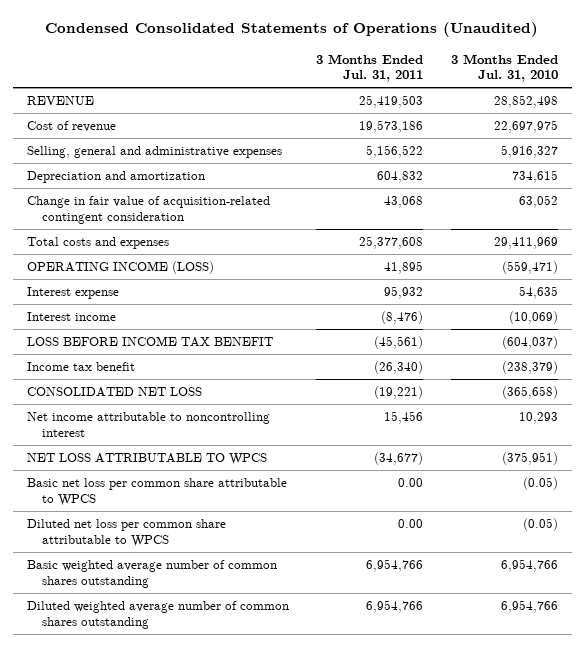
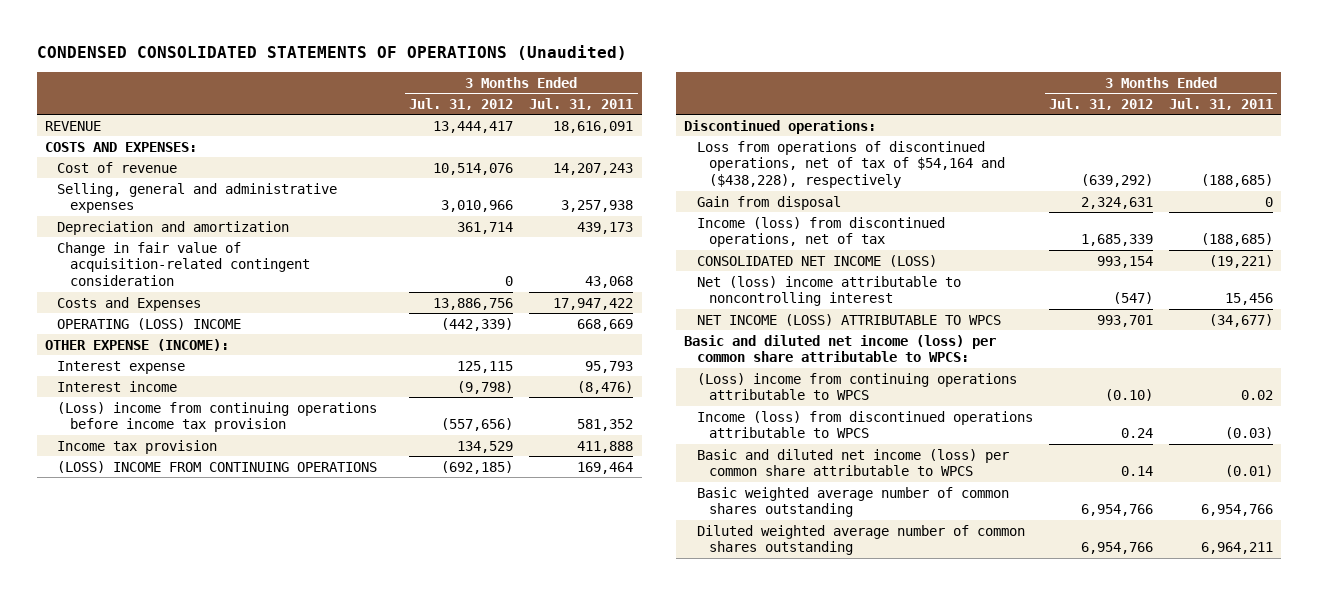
- Condensed Consolidated Statements of Operations (Unaudited)
+ CONDENSED CONSOLIDATED STATEMENTS OF OPERATIONS (Unaudited)
- | 3 Months Ended Jul. 31, 2011 | 3 Months Ended Jul. 31, 2010
+ | 3 Months Ended Jul. 31, 2012 | 3 Months Ended Jul. 31, 2011
- REVENUE | 25,419,503 | 28,852,498
- Cost of revenue | 19,573,186 | 22,697,975
- Selling, general and administrative expenses | 5,156,522 | 5,916,327
- Depreciation and amortization | 604,832 | 734,615
+ REVENUE | 13,444,417 | 18,616,091
+ COSTS AND EXPENSES:
+ Cost of revenue | 10,514,076 | 14,207,243
+ Selling, general and administrative expenses | 3,010,966 | 3,257,938
+ Depreciation and amortization | 361,714 | 439,173
- Total costs and expenses | 25,377,608 | 29,411,969
- OPERATING INCOME (LOSS) | 41,895 | (559,471)
- Interest expense | 95,932 | 54,635
+ Costs and Expenses | 13,886,756 | 17,947,422
+ OPERATING (LOSS) INCOME | (442,339) | 668,669
+ OTHER EXPENSE (INCOME):
+ Interest expense | 125,115 | 95,793
- LOSS BEFORE INCOME TAX BENEFIT | (45,561) | (604,037)
- Income tax benefit | (26,340) | (238,379)
- CONSOLIDATED NET LOSS | (19,221) | (365,658)
- Net income attributable to noncontrolling interest | 15,456 | 10,293
- NET LOSS ATTRIBUTABLE TO WPCS | (34,677) | (375,951)
- Basic net loss per common share attributable to WPCS | 0.00 | (0.05)
- Diluted net loss per common share attributable to WPCS | 0.00 | (0.05)
+ (Loss) income from continuing operations before income tax provision | (557,656) | 581,352
+ Income tax provision | 134,529 | 411,888
+ (LOSS) INCOME FROM CONTINUING OPERATIONS | (692,185) | 169,464
+ Discontinued operations:
+ Loss from operations of discontinued operations, net of tax of $54,164 and ($438,228), respectively | (639,292) | (188,685)
+ Gain from disposal | 2,324,631 | 0
+ Income (loss) from discontinued operations, net of tax | 1,685,339 | (188,685)
+ CONSOLIDATED NET INCOME (LOSS) | 993,154 | (19,221)
+ Net (loss) income attributable to noncontrolling interest | (547) | 15,456
+ NET INCOME (LOSS) ATTRIBUTABLE TO WPCS | 993,701 | (34,677)
+ Basic and diluted net income (loss) per common share attributable to WPCS:
+ (Loss) income from continuing operations attributable to WPCS | (0.10) | 0.02
+ Income (loss) from discontinued operations attributable to WPCS | 0.24 | (0.03)
+ Basic and diluted net income (loss) per common share attributable to WPCS | 0.14 | (0.01)
- Diluted weighted average number of common shares outstanding | 6,954,766 | 6,954,766
+ Diluted weighted average number of common shares outstanding | 6,954,766 | 6,964,211

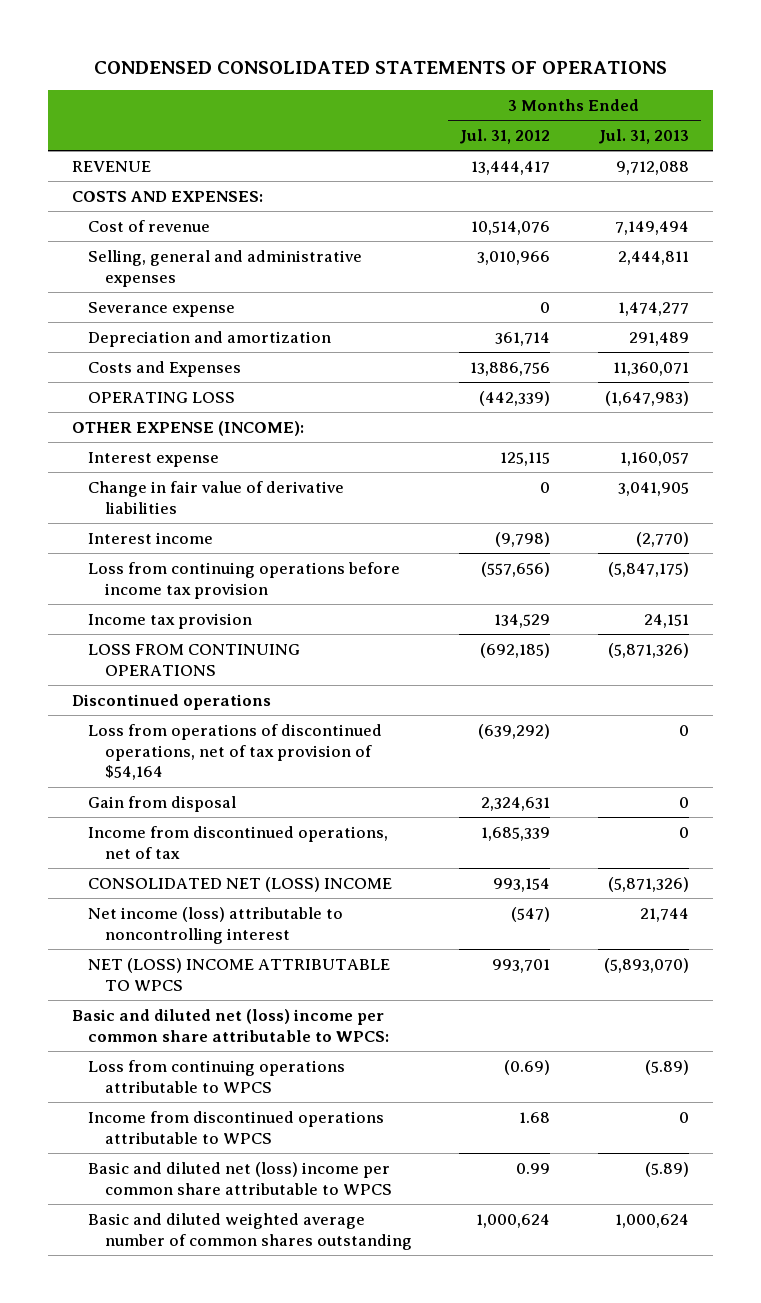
- CONDENSED CONSOLIDATED STATEMENTS OF OPERATIONS (Unaudited)
+ CONDENSED CONSOLIDATED STATEMENTS OF OPERATIONS
- | 3 Months Ended Jul. 31, 2012 | 3 Months Ended Jul. 31, 2011
+ | 3 Months Ended Jul. 31, 2012 | 3 Months Ended Jul. 31, 2013
+ Severance expense | 0 | 1,474,277
- Change in fair value of acquisition-related contingent consideration | 0 | 43,068
- OPERATING (LOSS) INCOME | (442,339) | 668,669
+ OPERATING LOSS | (442,339) | (1,647,983)
+ Change in fair value of derivative liabilities | 0 | 3,041,905
- (Loss) income from continuing operations before income tax provision | (557,656) | 581,352
+ Loss from continuing operations before income tax provision | (557,656) | (5,847,175)
- (LOSS) INCOME FROM CONTINUING OPERATIONS | (692,185) | 169,464
- Discontinued operations:
- Loss from operations of discontinued operations, net of tax of $54,164 and ($438,228), respectively | (639,292) | (188,685)
+ LOSS FROM CONTINUING OPERATIONS | (692,185) | (5,871,326)
+ Discontinued operations
+ Loss from operations of discontinued operations, net of tax provision of $54,164 | (639,292) | 0
- Income (loss) from discontinued operations, net of tax | 1,685,339 | (188,685)
- CONSOLIDATED NET INCOME (LOSS) | 993,154 | (19,221)
- Net (loss) income attributable to noncontrolling interest | (547) | 15,456
- NET INCOME (LOSS) ATTRIBUTABLE TO WPCS | 993,701 | (34,677)
- Basic and diluted net income (loss) per common share attributable to WPCS:
- (Loss) income from continuing operations attributable to WPCS | (0.10) | 0.02
- Income (loss) from discontinued operations attributable to WPCS | 0.24 | (0.03)
- Basic and diluted net income (loss) per common share attributable to WPCS | 0.14 | (0.01)
- Basic weighted average number of common shares outstanding | 6,954,766 | 6,954,766
- Diluted weighted average number of common shares outstanding | 6,954,766 | 6,964,211
+ Income from discontinued operations, net of tax | 1,685,339 | 0
+ CONSOLIDATED NET (LOSS) INCOME | 993,154 | (5,871,326)
+ Net income (loss) attributable to noncontrolling interest | (547) | 21,744
+ NET (LOSS) INCOME ATTRIBUTABLE TO WPCS | 993,701 | (5,893,070)
+ Basic and diluted net (loss) income per common share attributable to WPCS:
+ Loss from continuing operations attributable to WPCS | (0.69) | (5.89)
+ Income from discontinued operations attributable to WPCS | 1.68 | 0
+ Basic and diluted net (loss) income per common share attributable to WPCS | 0.99 | (5.89)
+ Basic and diluted weighted average number of common shares outstanding | 1,000,624 | 1,000,624

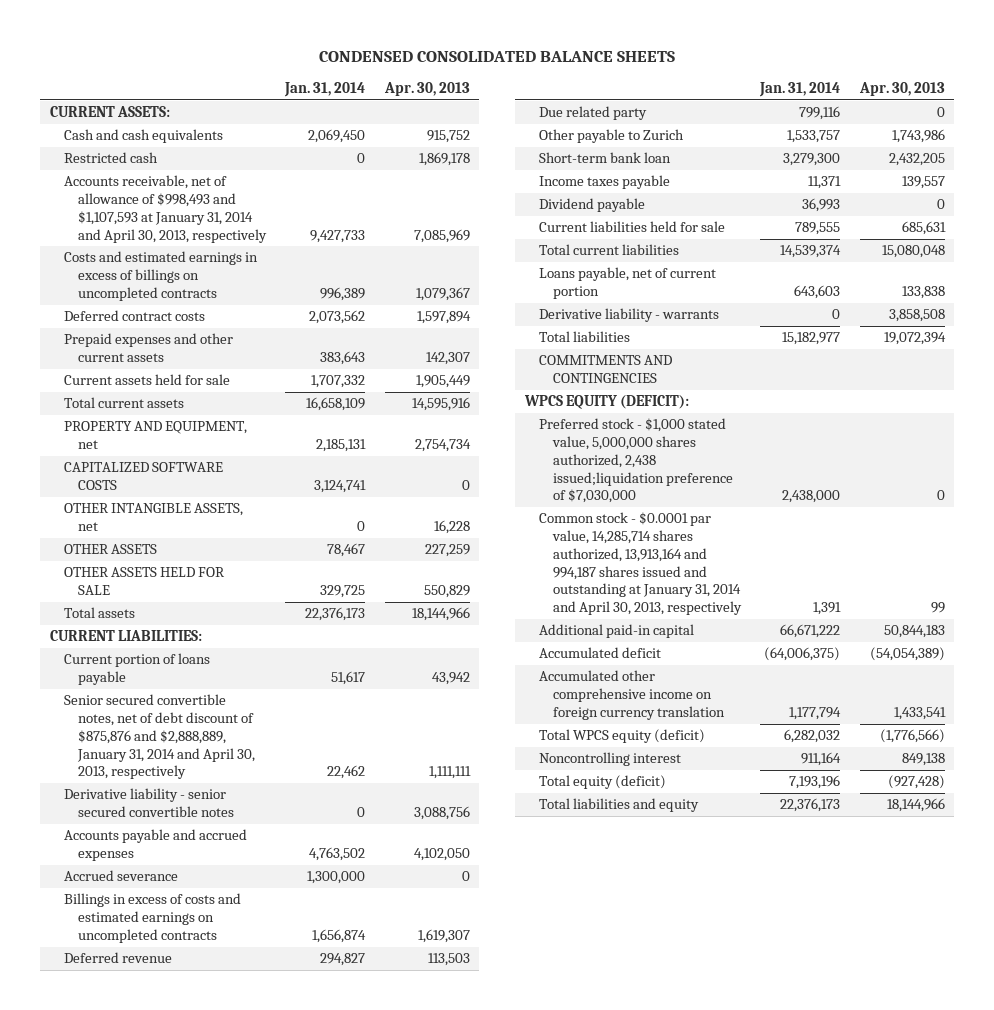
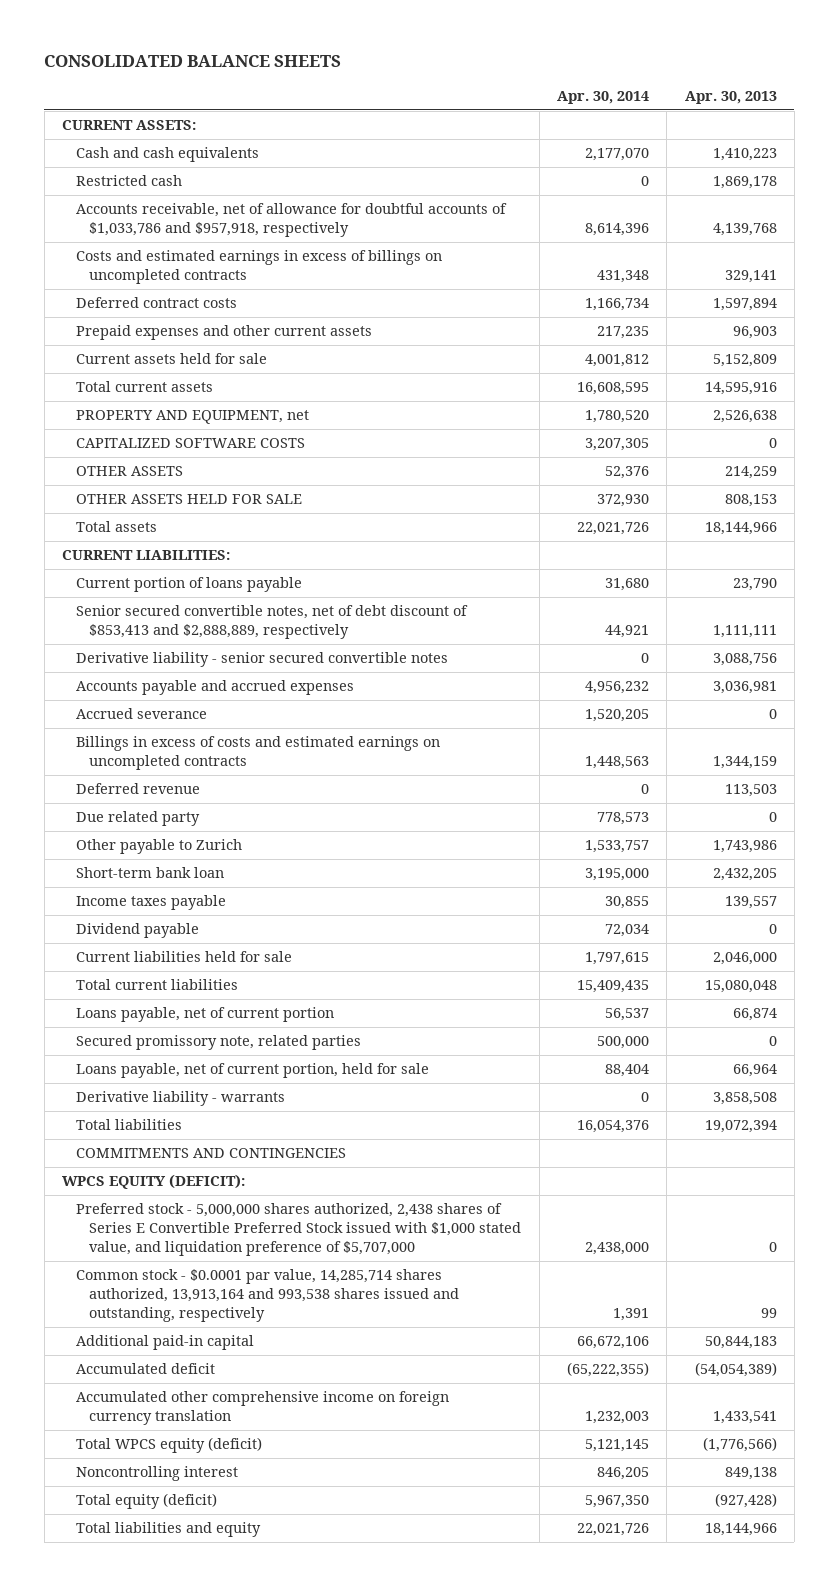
- CONDENSED CONSOLIDATED BALANCE SHEETS
+ CONSOLIDATED BALANCE SHEETS
- | Jan. 31, 2014 | Apr. 30, 2013
+ | Apr. 30, 2014 | Apr. 30, 2013
- Cash and cash equivalents | 2,069,450 | 915,752
+ Cash and cash equivalents | 2,177,070 | 1,410,223
- Accounts receivable, net of allowance of $998,493 and $1,107,593 at January 31, 2014 and April 30, 2013, respectively | 9,427,733 | 7,085,969
- Costs and estimated earnings in excess of billings on uncompleted contracts | 996,389 | 1,079,367
+ Accounts receivable, net of allowance for doubtful accounts of $1,033,786 and $957,918, respectively | 8,614,396 | 4,139,768
+ Costs and estimated earnings in excess of billings on uncompleted contracts | 431,348 | 329,141
- Prepaid expenses and other current assets | 383,643 | 142,307
- Current assets held for sale | 1,707,332 | 1,905,449
+ Prepaid expenses and other current assets | 217,235 | 96,903
+ Current assets held for sale | 4,001,812 | 5,152,809
- PROPERTY AND EQUIPMENT, net | 2,185,131 | 2,754,734
+ PROPERTY AND EQUIPMENT, net | 1,780,520 | 2,526,638
- OTHER INTANGIBLE ASSETS, net | 0 | 16,228
- OTHER ASSETS | 78,467 | 227,259
- OTHER ASSETS HELD FOR SALE | 329,725 | 550,829
+ OTHER ASSETS | 52,376 | 214,259
+ OTHER ASSETS HELD FOR SALE | 372,930 | 808,153
- Current portion of loans payable | 51,617 | 43,942
- Senior secured convertible notes, net of debt discount of $875,876 and $2,888,889, January 31, 2014 and April 30, 2013, respectively | 22,462 | 1,111,111
+ Current portion of loans payable | 31,680 | 23,790
+ Senior secured convertible notes, net of debt discount of $853,413 and $2,888,889, respectively | 44,921 | 1,111,111
- Accounts payable and accrued expenses | 4,763,502 | 4,102,050
+ Accounts payable and accrued expenses | 4,956,232 | 3,036,981
- Billings in excess of costs and estimated earnings on uncompleted contracts | 1,656,874 | 1,619,307
+ Billings in excess of costs and estimated earnings on uncompleted contracts | 1,448,563 | 1,344,159
- Current liabilities held for sale | 789,555 | 685,631
+ Current liabilities held for sale | 1,797,615 | 2,046,000
- Loans payable, net of current portion | 643,603 | 133,838
+ Loans payable, net of current portion | 56,537 | 66,874
+ Secured promissory note, related parties | 500,000 | 0
+ Loans payable, net of current portion, held for sale | 88,404 | 66,964
- Preferred stock - $1,000 stated value, 5,000,000 shares authorized, 2,438 issued;liquidation preference of $7,030,000 | 2,438,000 | 0
- Common stock - $0.0001 par value, 14,285,714 shares authorized, 13,913,164 and 994,187 shares issued and outstanding at January 31, 2014 and April 30, 2013, respectively | 1,391 | 99
+ Preferred stock - 5,000,000 shares authorized, 2,438 shares of Series E Convertible Preferred Stock issued with $1,000 stated value, and liquidation preference of $5,707,000 | 2,438,000 | 0
+ Common stock - $0.0001 par value, 14,285,714 shares authorized, 13,913,164 and 993,538 shares issued and outstanding, respectively | 1,391 | 99

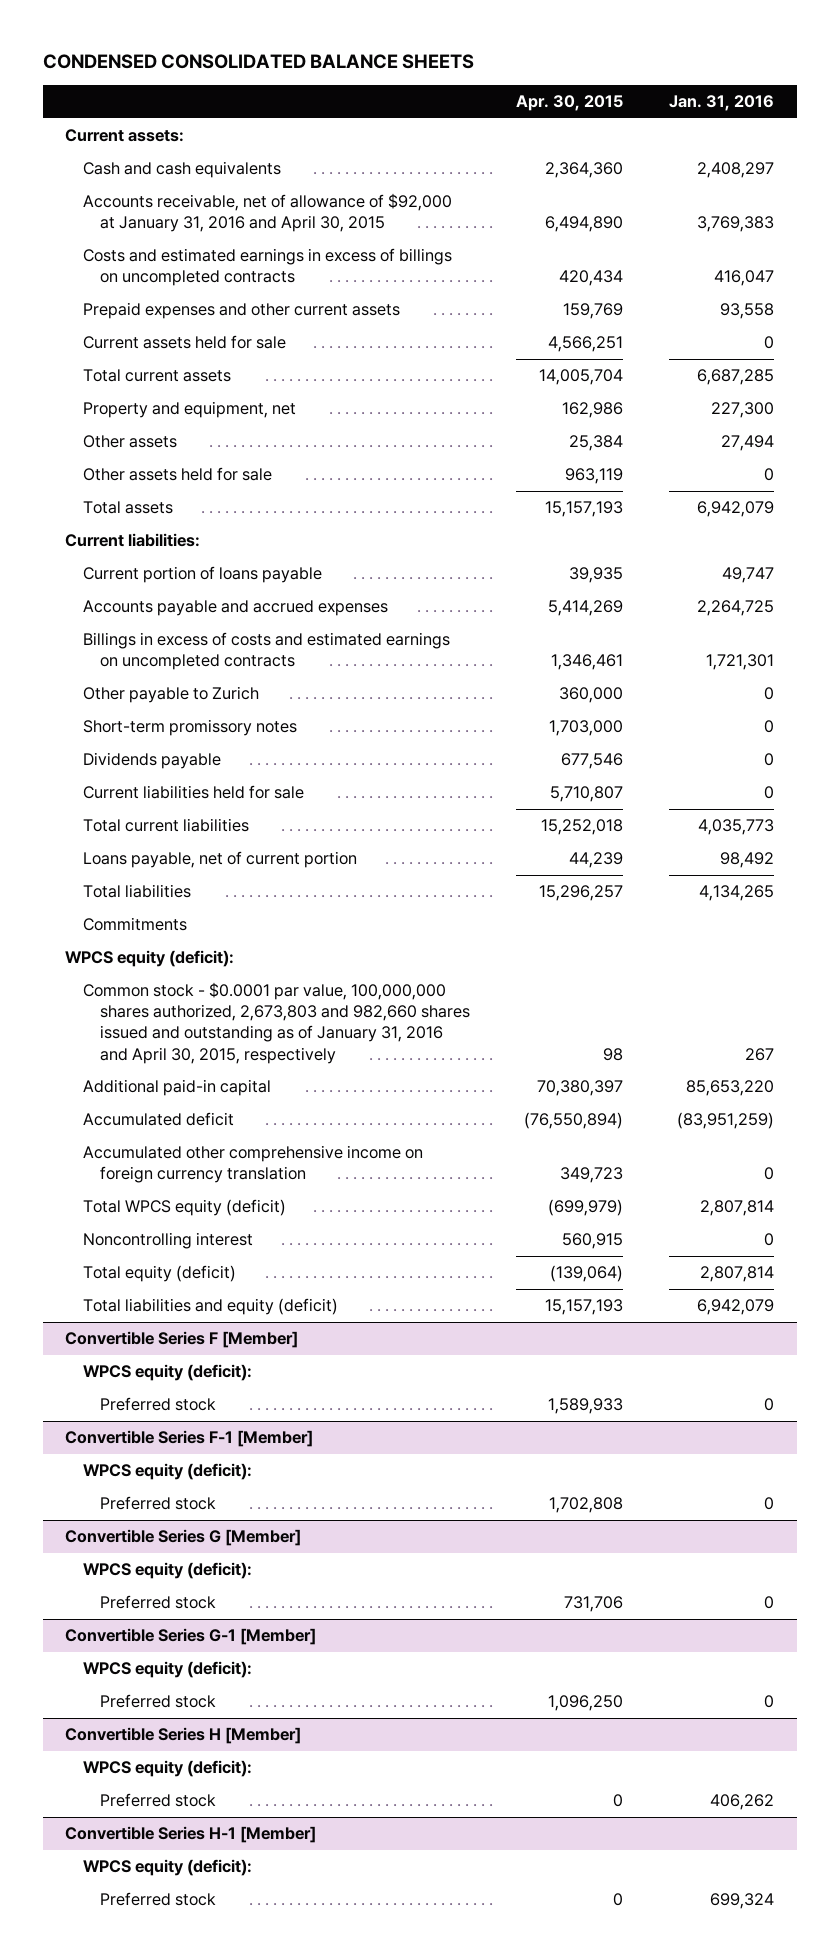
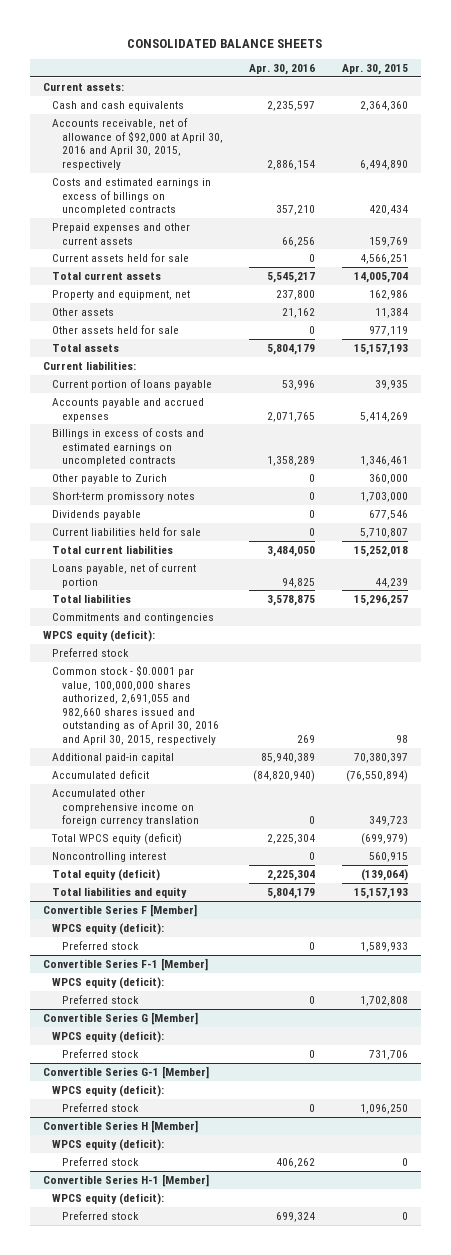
- CONDENSED CONSOLIDATED BALANCE SHEETS
+ CONSOLIDATED BALANCE SHEETS
- | Apr. 30, 2015 | Jan. 31, 2016
+ | Apr. 30, 2016 | Apr. 30, 2015
- Accounts receivable, net of allowance of $92,000 at January 31, 2016 and April 30, 2015 | 6,494,890 | 3,769,383
+ Accounts receivable, net of allowance of $92,000 at April 30, 2016 and April 30, 2015, respectively | 2,886,154 | 6,494,890
- Other assets | 25,384 | 27,494
- Other assets held for sale | 963,119 | 0
+ Other assets | 21,162 | 11,384
+ Other assets held for sale | 0 | 977,119
- Commitments
+ Commitments and contingencies
- Common stock - $0.0001 par value, 100,000,000 shares authorized, 2,673,803 and 982,660 shares issued and outstanding as of January 31, 2016 and April 30, 2015, respectively | 98 | 267
+ Preferred stock
+ Common stock - $0.0001 par value, 100,000,000 shares authorized, 2,691,055 and 982,660 shares issued and outstanding as of April 30, 2016 and April 30, 2015, respectively | 269 | 98
- Total liabilities and equity (deficit) | 15,157,193 | 6,942,079
+ Total liabilities and equity | 5,804,179 | 15,157,193

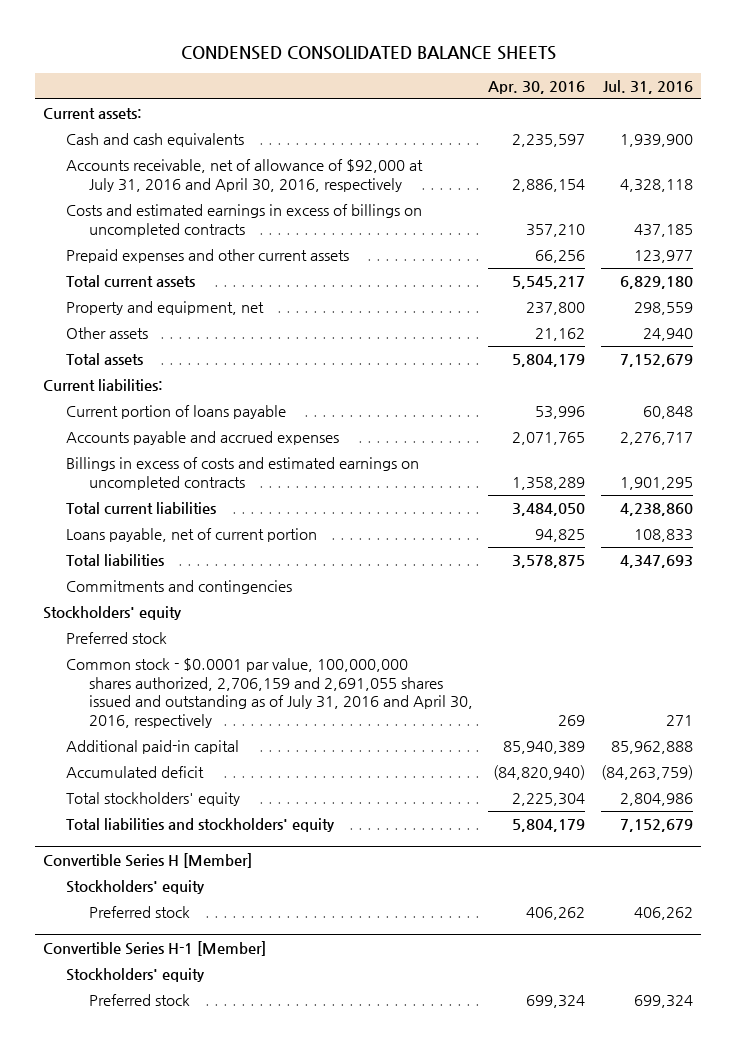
- CONSOLIDATED BALANCE SHEETS
+ CONDENSED CONSOLIDATED BALANCE SHEETS
- | Apr. 30, 2016 | Apr. 30, 2015
+ | Apr. 30, 2016 | Jul. 31, 2016
- Accounts receivable, net of allowance of $92,000 at April 30, 2016 and April 30, 2015, respectively | 2,886,154 | 6,494,890
+ Accounts receivable, net of allowance of $92,000 at July 31, 2016 and April 30, 2016, respectively | 2,886,154 | 4,328,118
- Current assets held for sale | 0 | 4,566,251
- Other assets held for sale | 0 | 977,119
- Other payable to Zurich | 0 | 360,000
- Short-term promissory notes | 0 | 1,703,000
- Dividends payable | 0 | 677,546
- Current liabilities held for sale | 0 | 5,710,807
- WPCS equity (deficit):
+ Stockholders' equity
- Common stock - $0.0001 par value, 100,000,000 shares authorized, 2,691,055 and 982,660 shares issued and outstanding as of April 30, 2016 and April 30, 2015, respectively | 269 | 98
+ Common stock - $0.0001 par value, 100,000,000 shares authorized, 2,706,159 and 2,691,055 shares issued and outstanding as of July 31, 2016 and April 30, 2016, respectively | 269 | 271
- Accumulated other comprehensive income on foreign currency translation | 0 | 349,723
- Total WPCS equity (deficit) | 2,225,304 | (699,979)
- Noncontrolling interest | 0 | 560,915
- Total equity (deficit) | 2,225,304 | (139,064)
- Total liabilities and equity | 5,804,179 | 15,157,193
- Convertible Series F [Member]
- WPCS equity (deficit):
- Preferred stock | 0 | 1,589,933
- Convertible Series F-1 [Member]
- WPCS equity (deficit):
- Preferred stock | 0 | 1,702,808
- Convertible Series G [Member]
- WPCS equity (deficit):
- Preferred stock | 0 | 731,706
- Convertible Series G-1 [Member]
- WPCS equity (deficit):
- Preferred stock | 0 | 1,096,250
+ Total stockholders' equity | 2,225,304 | 2,804,986
+ Total liabilities and stockholders' equity | 5,804,179 | 7,152,679
@ Convertible Series H [Member]
- WPCS equity (deficit):
+ Stockholders' equity
@ Convertible Series H-1 [Member]
- WPCS equity (deficit):
+ Stockholders' equity

